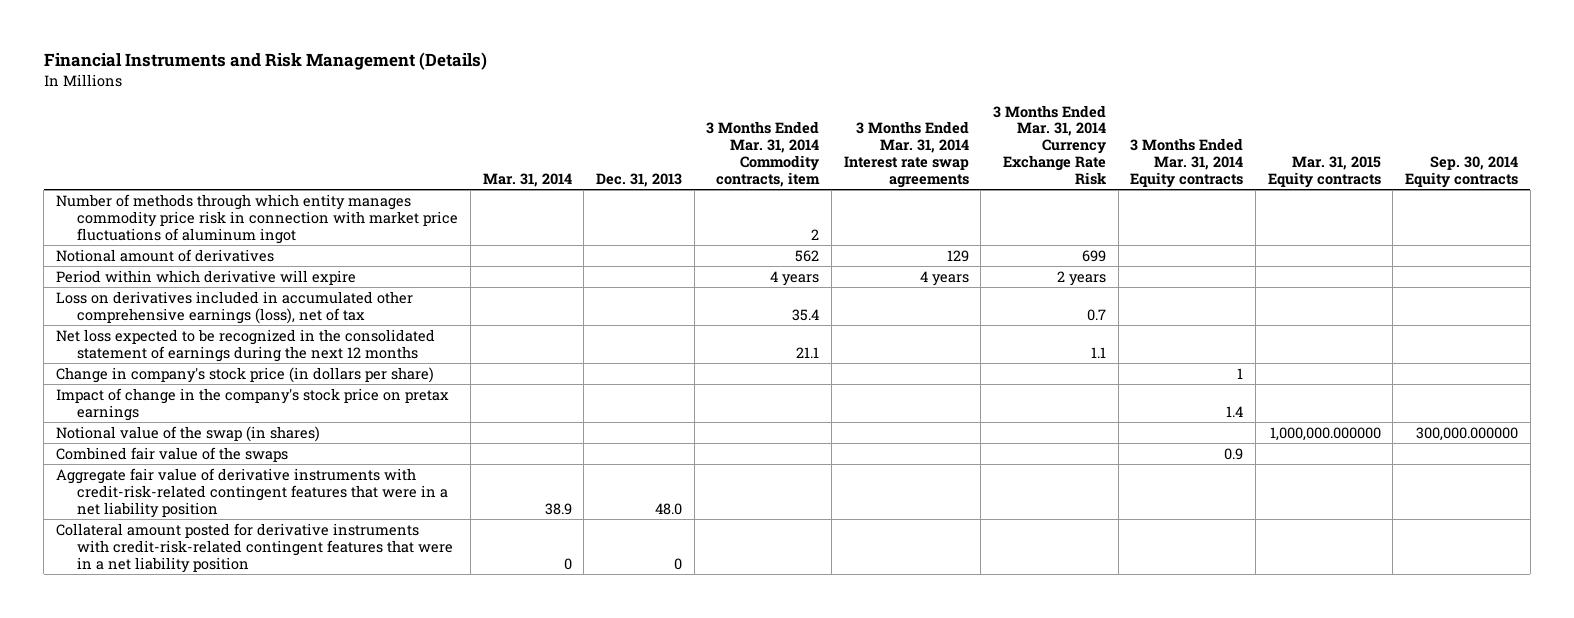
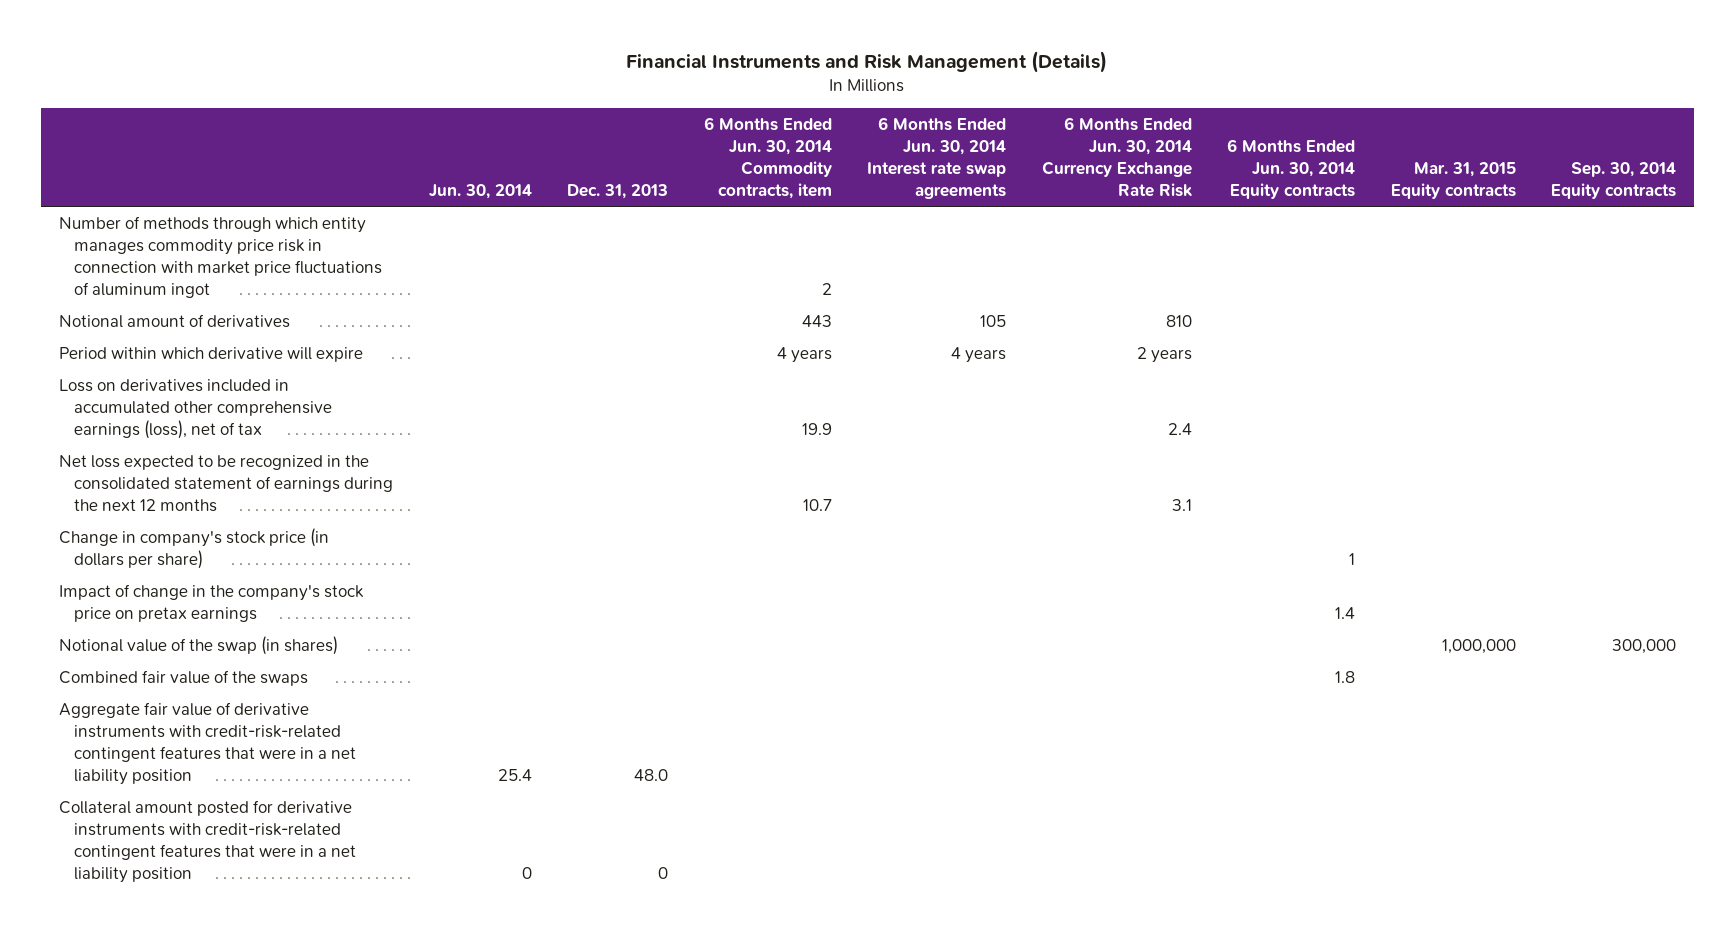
- | Mar. 31, 2014 | Dec. 31, 2013 | 3 Months Ended Mar. 31, 2014 Commodity contracts, item | 3 Months Ended Mar. 31, 2014 Interest rate swap agreements | 3 Months Ended Mar. 31, 2014 Currency Exchange Rate Risk | 3 Months Ended Mar. 31, 2014 Equity contracts | Mar. 31, 2015 Equity contracts | Sep. 30, 2014 Equity contracts
+ | Jun. 30, 2014 | Dec. 31, 2013 | 6 Months Ended Jun. 30, 2014 Commodity contracts, item | 6 Months Ended Jun. 30, 2014 Interest rate swap agreements | 6 Months Ended Jun. 30, 2014 Currency Exchange Rate Risk | 6 Months Ended Jun. 30, 2014 Equity contracts | Mar. 31, 2015 Equity contracts | Sep. 30, 2014 Equity contracts
- Notional value of the swap (in shares) | | | | | | | 1,000,000.000000 | 300,000.000000
+ Notional value of the swap (in shares) | | | | | | | 1,000,000 | 300,000

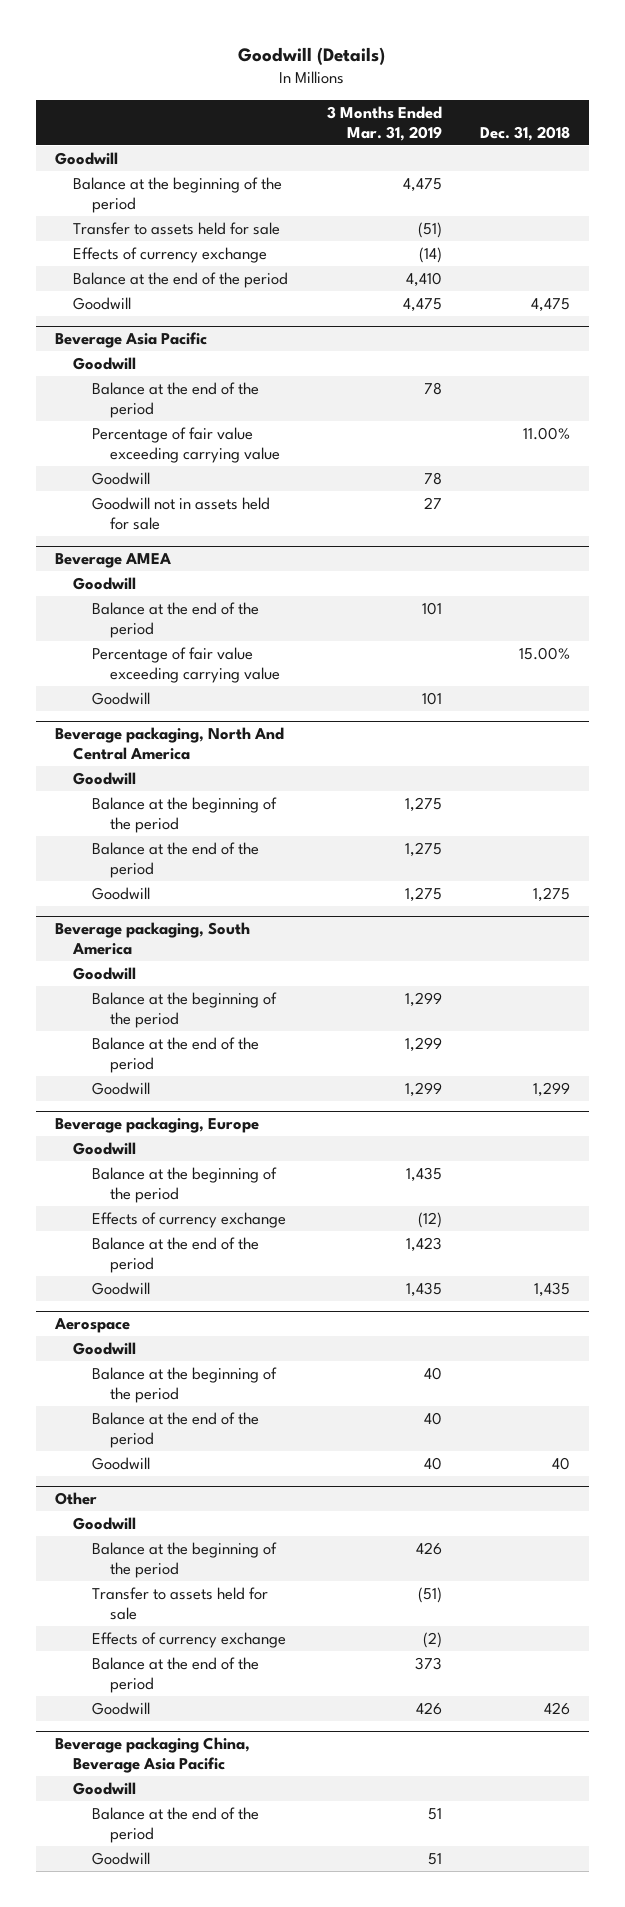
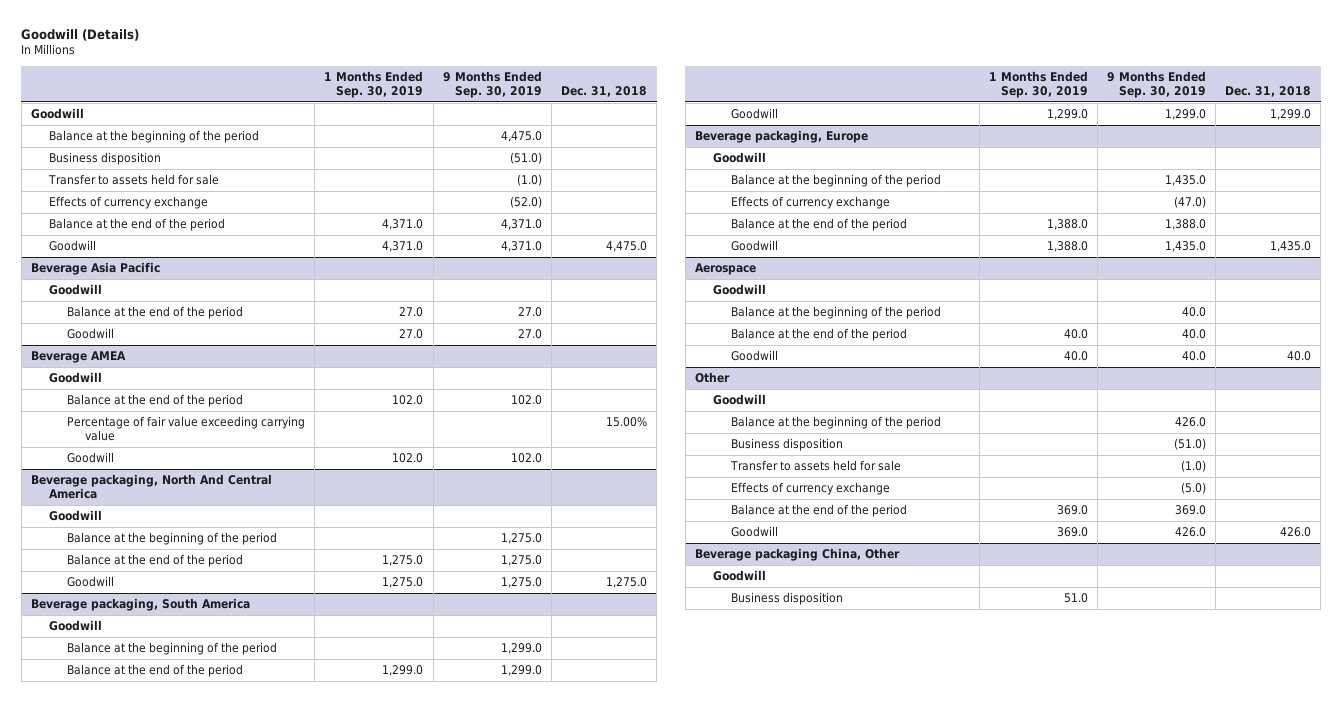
- | 3 Months Ended Mar. 31, 2019 | Dec. 31, 2018
+ | 1 Months Ended Sep. 30, 2019 | 9 Months Ended Sep. 30, 2019 | Dec. 31, 2018
+ Business disposition | | (51.0) |
- Goodwill | 4,475 | 4,475
+ Goodwill | 4,371.0 | 4,371.0 | 4,475.0
@ Beverage Asia Pacific
- Percentage of fair value exceeding carrying value | | 11.00%
- Goodwill not in assets held for sale | 27 |
@ Beverage packaging, North And Central America
- Goodwill | 1,275 | 1,275
+ Goodwill | 1,275.0 | 1,275.0 | 1,275.0
@ Beverage packaging, South America
- Goodwill | 1,299 | 1,299
+ Goodwill | 1,299.0 | 1,299.0 | 1,299.0
@ Beverage packaging, Europe
- Goodwill | 1,435 | 1,435
+ Goodwill | 1,388.0 | 1,435.0 | 1,435.0
@ Aerospace
- Goodwill | 40 | 40
+ Goodwill | 40.0 | 40.0 | 40.0
@ Other
+ Business disposition | | (51.0) |
- Goodwill | 426 | 426
- Beverage packaging China, Beverage Asia Pacific
- Goodwill
- Balance at the end of the period | 51 |
@ Other
+ Goodwill | 369.0 | 426.0 | 426.0
+ Beverage packaging China, Other
+ Business disposition | 51.0 | |

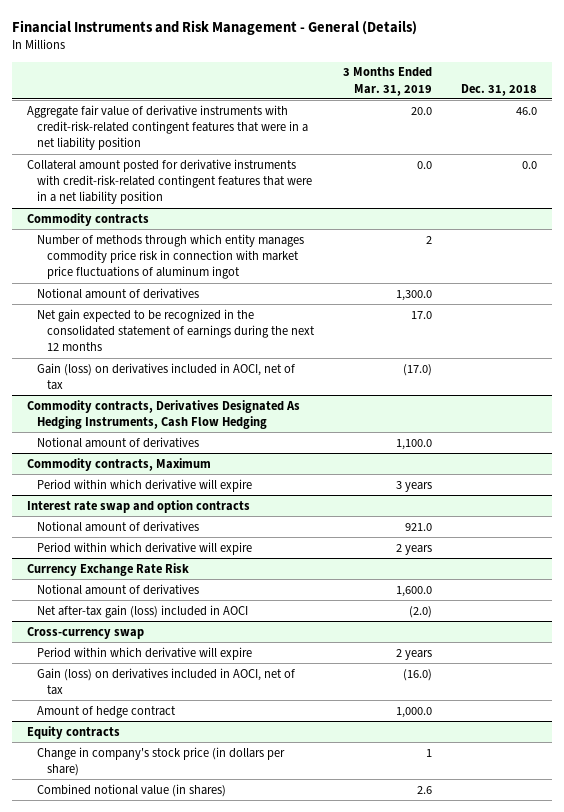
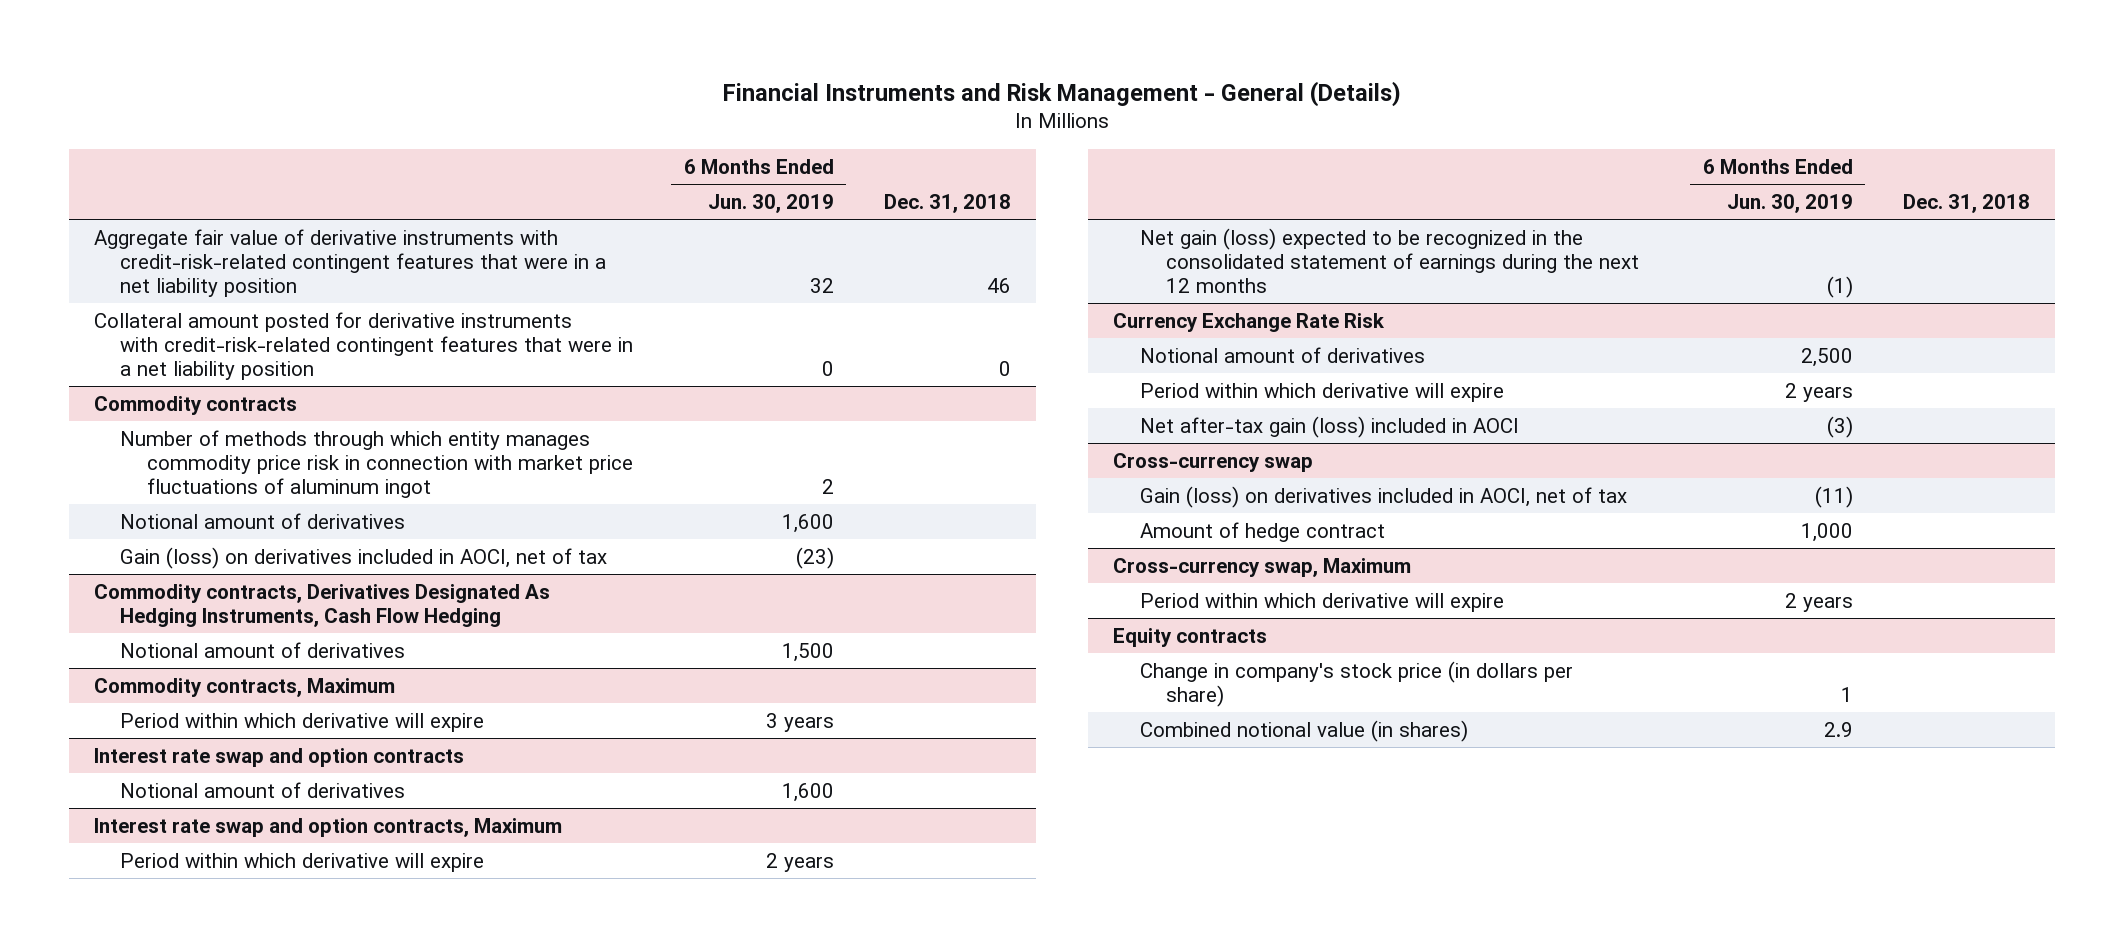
- | 3 Months Ended Mar. 31, 2019 | Dec. 31, 2018
+ | 6 Months Ended Jun. 30, 2019 | Dec. 31, 2018
- Aggregate fair value of derivative instruments with credit-risk-related contingent features that were in a net liability position | 20.0 | 46.0
- Collateral amount posted for derivative instruments with credit-risk-related contingent features that were in a net liability position | 0.0 | 0.0
+ Aggregate fair value of derivative instruments with credit-risk-related contingent features that were in a net liability position | 32 | 46
+ Collateral amount posted for derivative instruments with credit-risk-related contingent features that were in a net liability position | 0 | 0
@ Commodity contracts
- Net gain expected to be recognized in the consolidated statement of earnings during the next 12 months | 17.0 |
@ Interest rate swap and option contracts
- Period within which derivative will expire | 2 years |
+ Interest rate swap and option contracts, Maximum
+ Period within which derivative will expire | 2 years |
+ Net gain (loss) expected to be recognized in the consolidated statement of earnings during the next 12 months | (1) |
@ Currency Exchange Rate Risk
+ Period within which derivative will expire | 2 years |
@ Cross-currency swap
- Period within which derivative will expire | 2 years |
+ Cross-currency swap, Maximum
+ Period within which derivative will expire | 2 years |

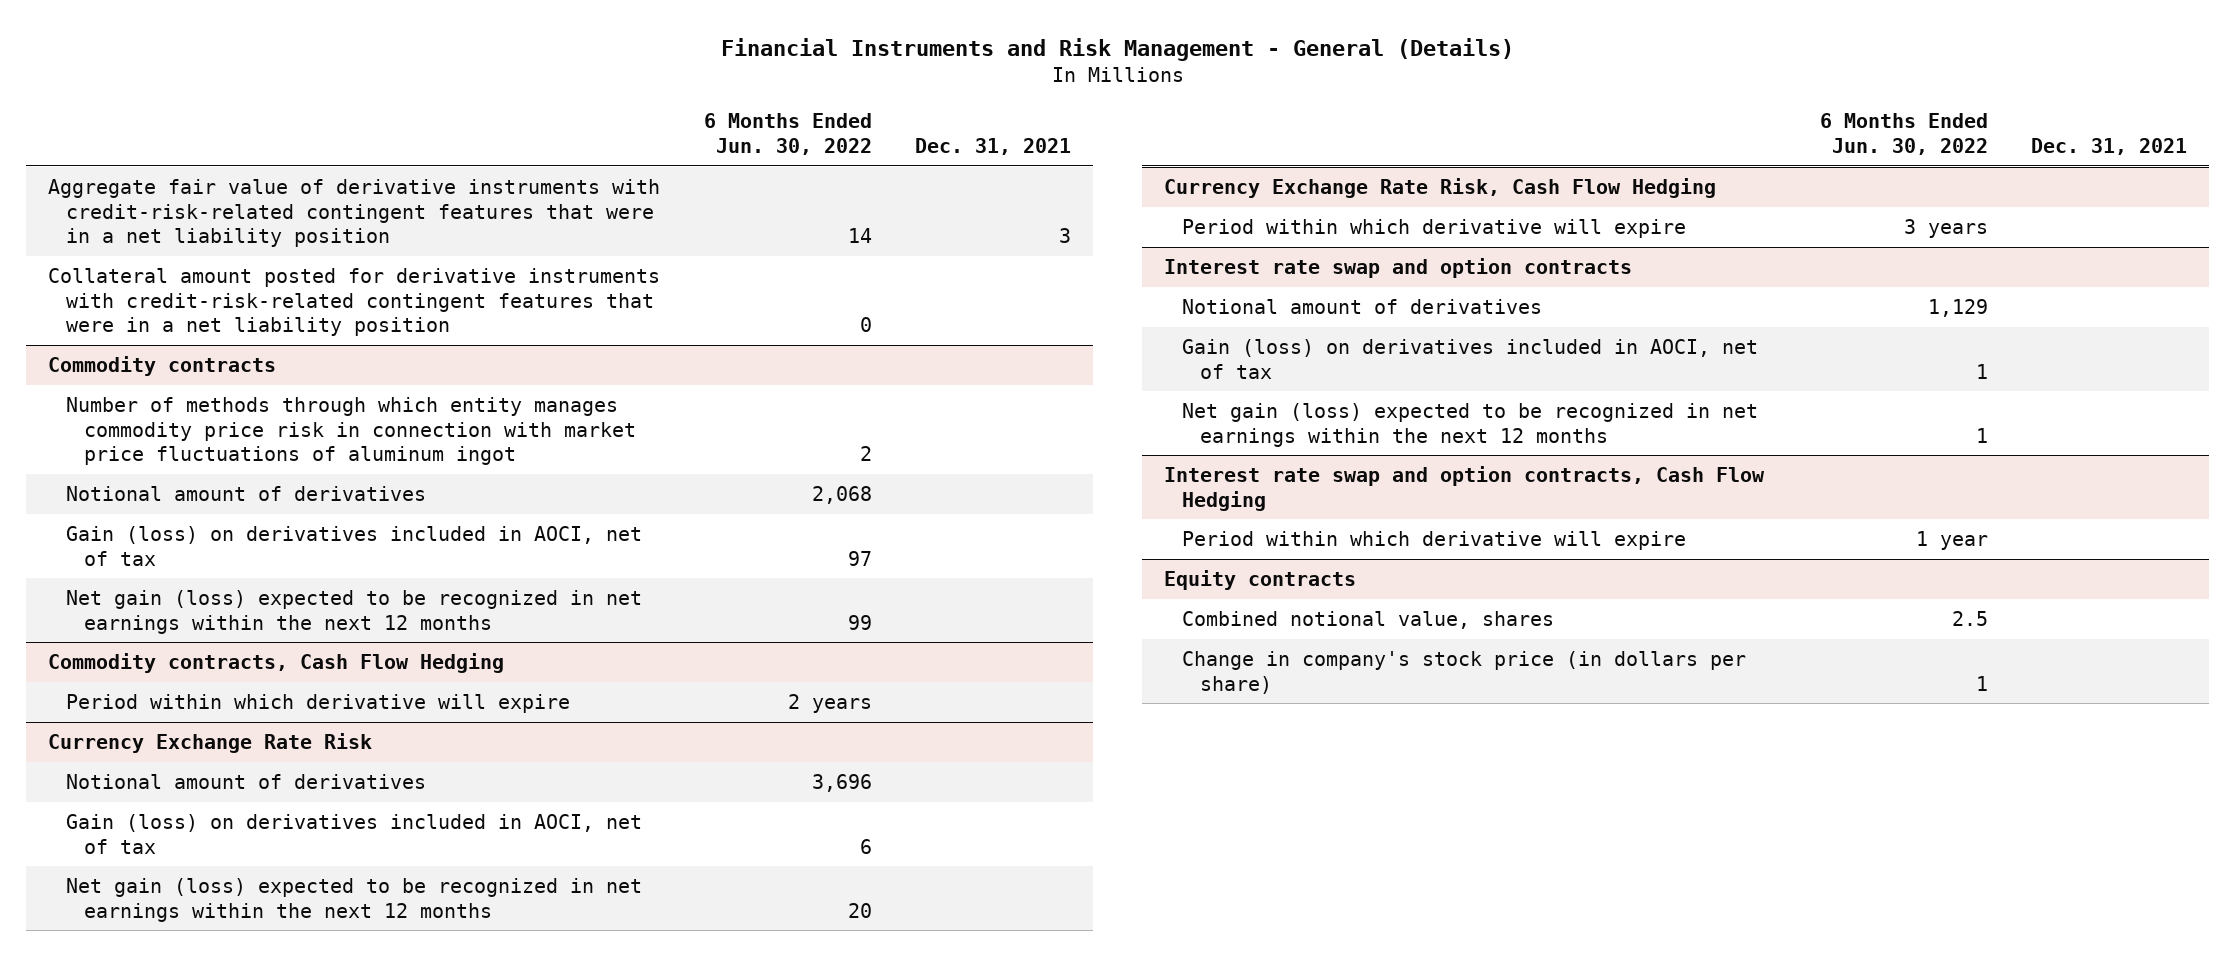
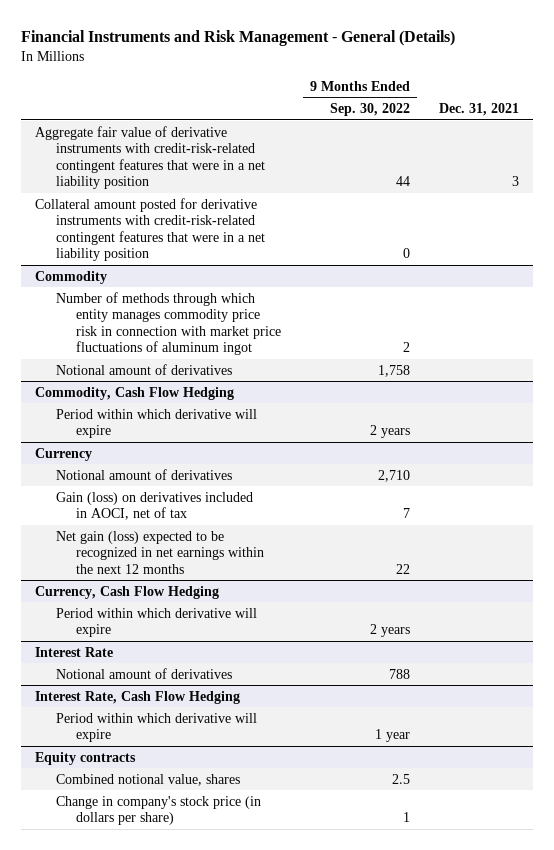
- | 6 Months Ended Jun. 30, 2022 | Dec. 31, 2021
+ | 9 Months Ended Sep. 30, 2022 | Dec. 31, 2021
- Commodity contracts
+ Commodity
- Gain (loss) on derivatives included in AOCI, net of tax | 97 |
- Net gain (loss) expected to be recognized in net earnings within the next 12 months | 99 |
- Commodity contracts, Cash Flow Hedging
+ Commodity, Cash Flow Hedging
- Currency Exchange Rate Risk
+ Currency
- Currency Exchange Rate Risk, Cash Flow Hedging
+ Currency, Cash Flow Hedging
- Interest rate swap and option contracts
+ Interest Rate
- Gain (loss) on derivatives included in AOCI, net of tax | 1 |
- Net gain (loss) expected to be recognized in net earnings within the next 12 months | 1 |
- Interest rate swap and option contracts, Cash Flow Hedging
+ Interest Rate, Cash Flow Hedging

